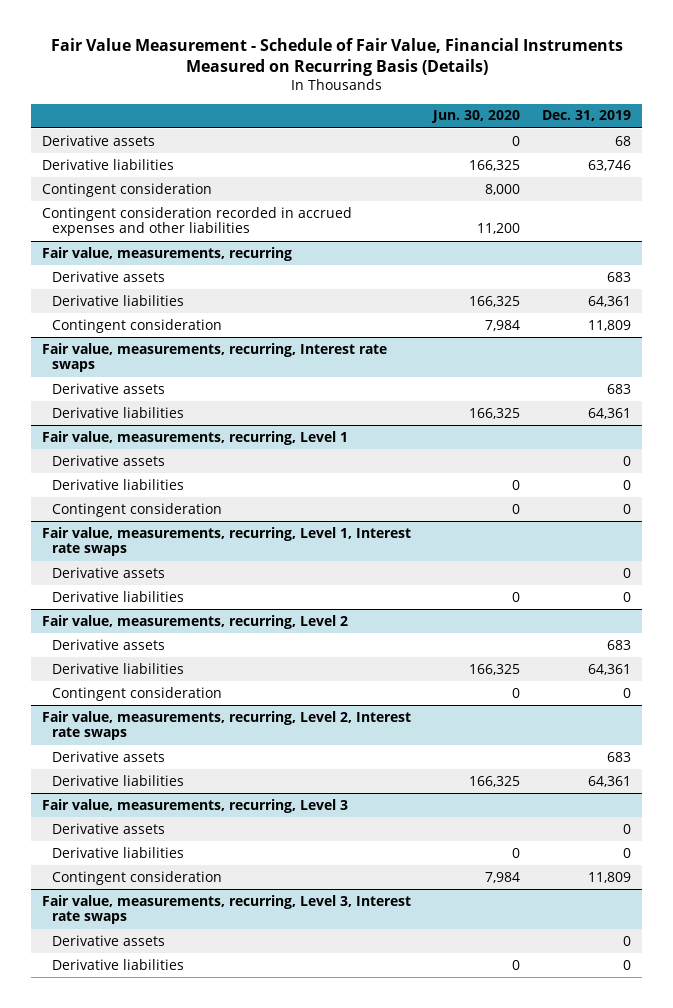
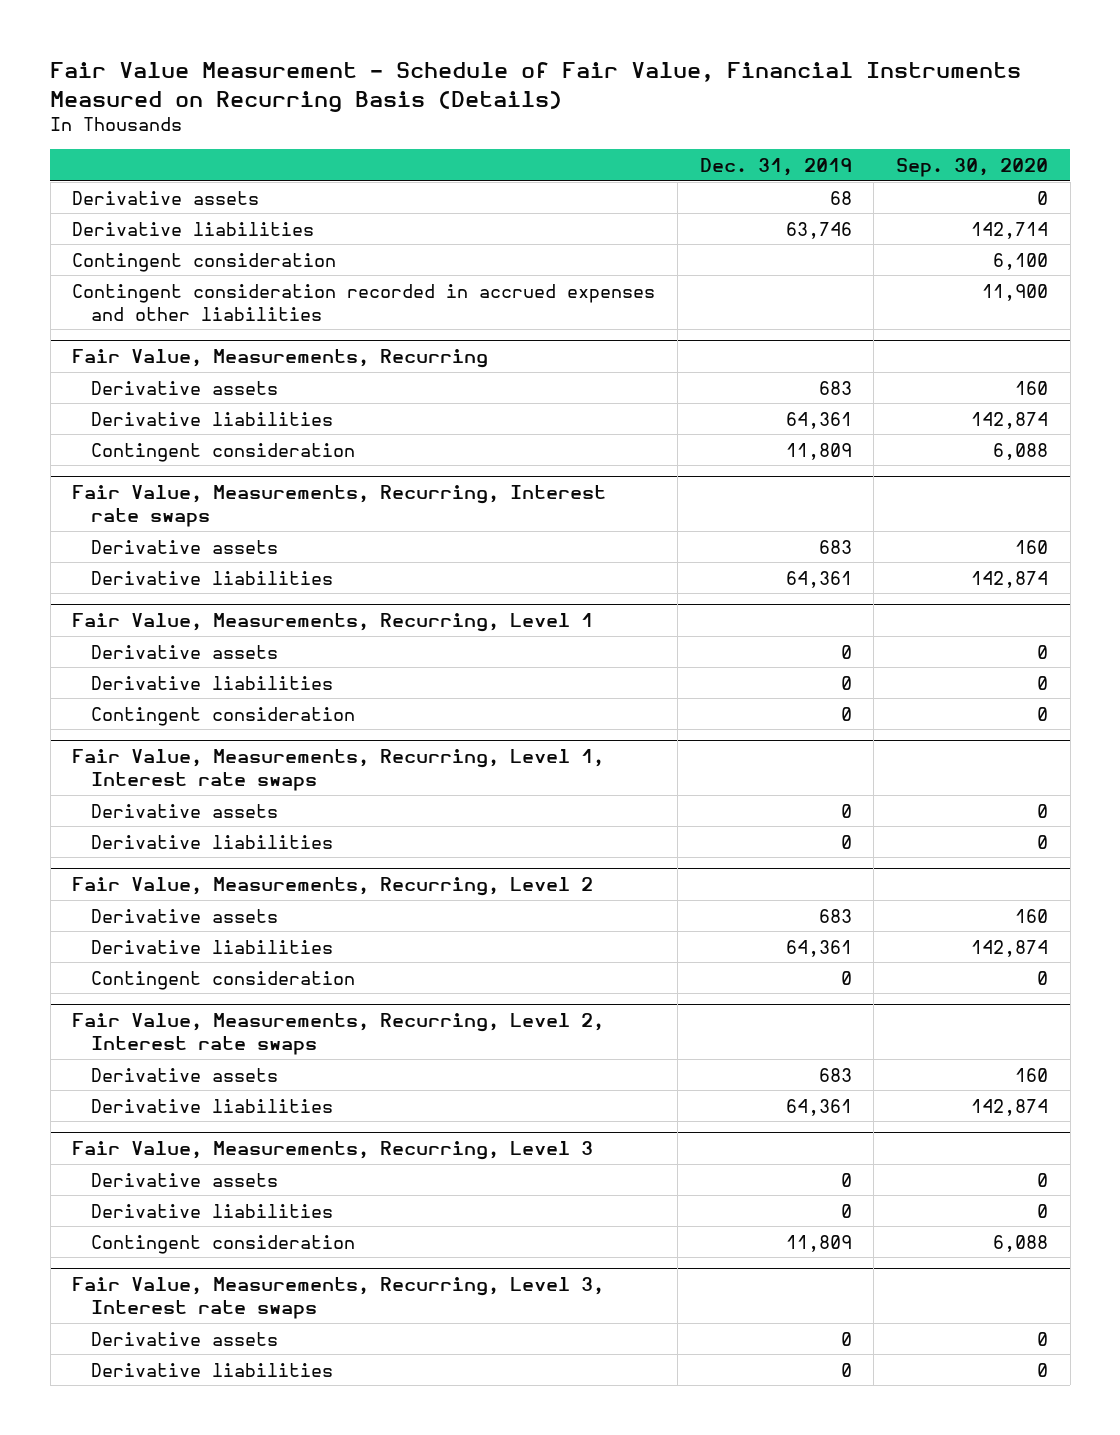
- | Jun. 30, 2020 | Dec. 31, 2019
+ | Dec. 31, 2019 | Sep. 30, 2020
- Fair value, measurements, recurring
+ Fair Value, Measurements, Recurring
- Fair value, measurements, recurring, Interest rate swaps
+ Fair Value, Measurements, Recurring, Interest rate swaps
- Fair value, measurements, recurring, Level 1
+ Fair Value, Measurements, Recurring, Level 1
- Fair value, measurements, recurring, Level 1, Interest rate swaps
+ Fair Value, Measurements, Recurring, Level 1, Interest rate swaps
- Fair value, measurements, recurring, Level 2
+ Fair Value, Measurements, Recurring, Level 2
- Fair value, measurements, recurring, Level 2, Interest rate swaps
+ Fair Value, Measurements, Recurring, Level 2, Interest rate swaps
- Fair value, measurements, recurring, Level 3
+ Fair Value, Measurements, Recurring, Level 3
- Fair value, measurements, recurring, Level 3, Interest rate swaps
+ Fair Value, Measurements, Recurring, Level 3, Interest rate swaps

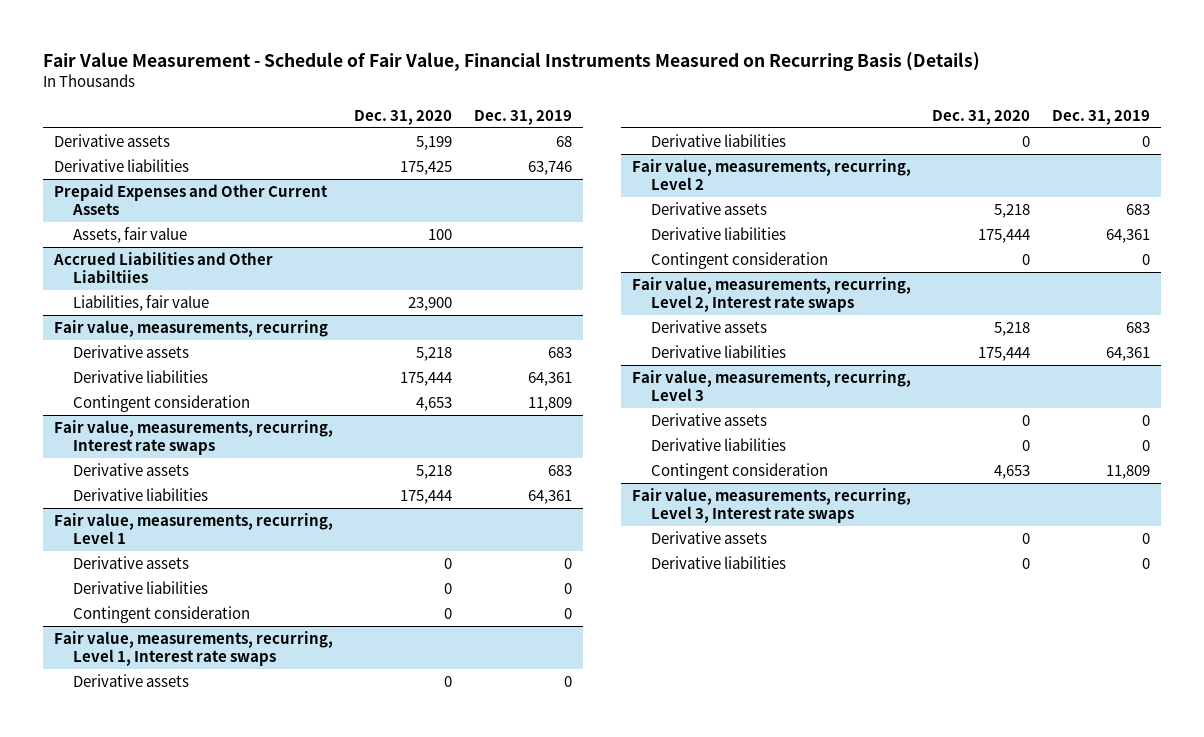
- | Dec. 31, 2019 | Sep. 30, 2020
+ | Dec. 31, 2020 | Dec. 31, 2019
- Contingent consideration | | 6,100
- Contingent consideration recorded in accrued expenses and other liabilities | | 11,900
- Fair Value, Measurements, Recurring
+ Prepaid Expenses and Other Current Assets
+ Assets, fair value | 100 |
+ Accrued Liabilities and Other Liabiltiies
+ Liabilities, fair value | 23,900 |
+ Fair value, measurements, recurring
- Fair Value, Measurements, Recurring, Interest rate swaps
+ Fair value, measurements, recurring, Interest rate swaps
- Fair Value, Measurements, Recurring, Level 1
+ Fair value, measurements, recurring, Level 1
- Fair Value, Measurements, Recurring, Level 1, Interest rate swaps
+ Fair value, measurements, recurring, Level 1, Interest rate swaps
- Fair Value, Measurements, Recurring, Level 2
+ Fair value, measurements, recurring, Level 2
- Fair Value, Measurements, Recurring, Level 2, Interest rate swaps
+ Fair value, measurements, recurring, Level 2, Interest rate swaps
- Fair Value, Measurements, Recurring, Level 3
+ Fair value, measurements, recurring, Level 3
- Fair Value, Measurements, Recurring, Level 3, Interest rate swaps
+ Fair value, measurements, recurring, Level 3, Interest rate swaps

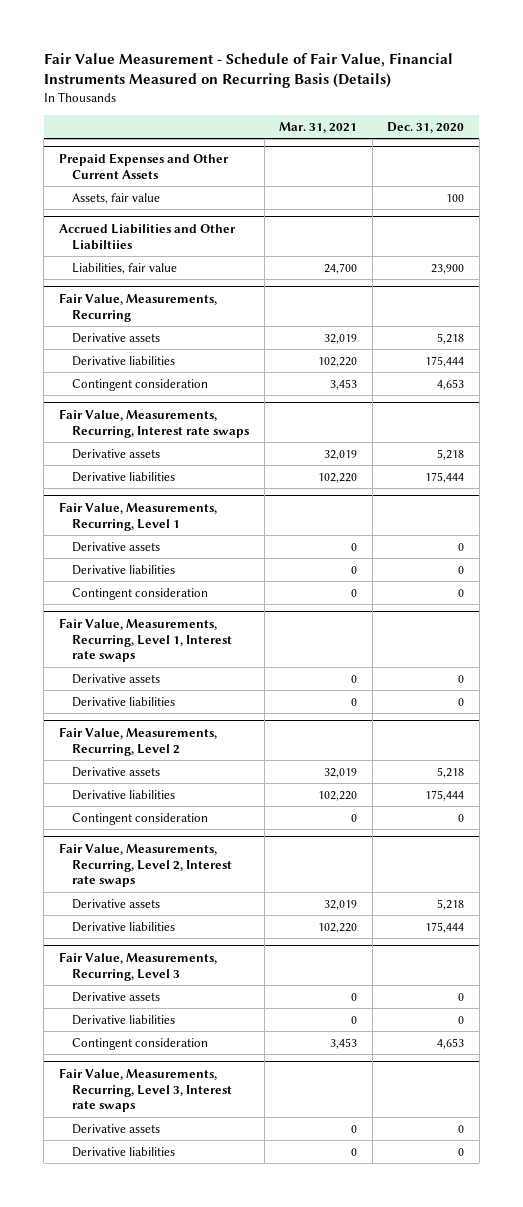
- | Dec. 31, 2020 | Dec. 31, 2019
+ | Mar. 31, 2021 | Dec. 31, 2020
- Derivative assets | 5,199 | 68
- Derivative liabilities | 175,425 | 63,746
- Fair value, measurements, recurring
+ Fair Value, Measurements, Recurring
- Fair value, measurements, recurring, Interest rate swaps
+ Fair Value, Measurements, Recurring, Interest rate swaps
- Fair value, measurements, recurring, Level 1
+ Fair Value, Measurements, Recurring, Level 1
- Fair value, measurements, recurring, Level 1, Interest rate swaps
+ Fair Value, Measurements, Recurring, Level 1, Interest rate swaps
- Fair value, measurements, recurring, Level 2
+ Fair Value, Measurements, Recurring, Level 2
- Fair value, measurements, recurring, Level 2, Interest rate swaps
+ Fair Value, Measurements, Recurring, Level 2, Interest rate swaps
- Fair value, measurements, recurring, Level 3
+ Fair Value, Measurements, Recurring, Level 3
- Fair value, measurements, recurring, Level 3, Interest rate swaps
+ Fair Value, Measurements, Recurring, Level 3, Interest rate swaps

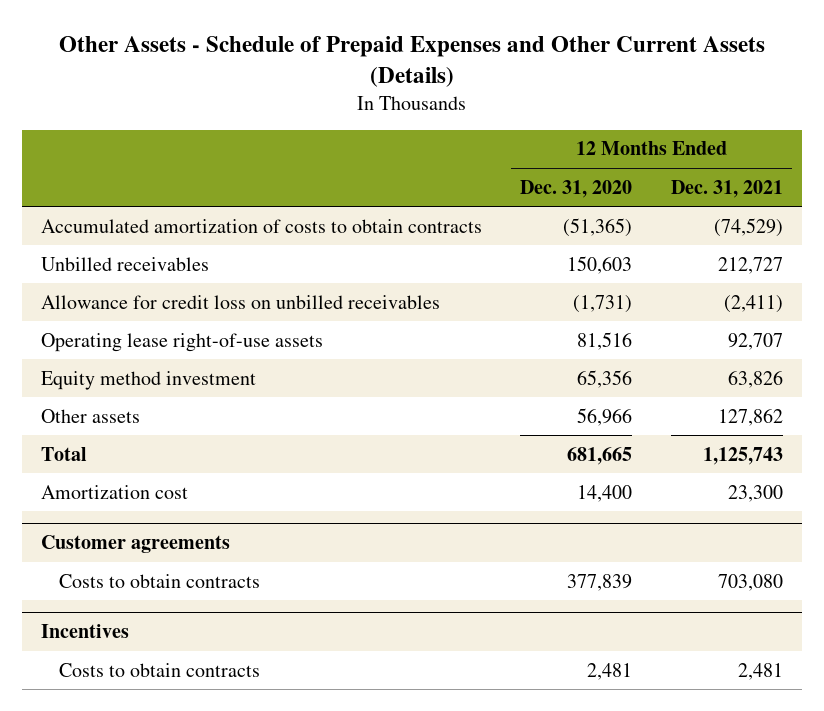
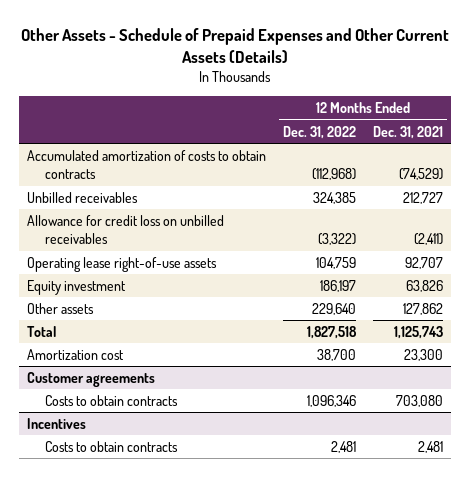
- | 12 Months Ended Dec. 31, 2020 | 12 Months Ended Dec. 31, 2021
+ | 12 Months Ended Dec. 31, 2022 | 12 Months Ended Dec. 31, 2021
- Equity method investment | 65,356 | 63,826
+ Equity investment | 186,197 | 63,826

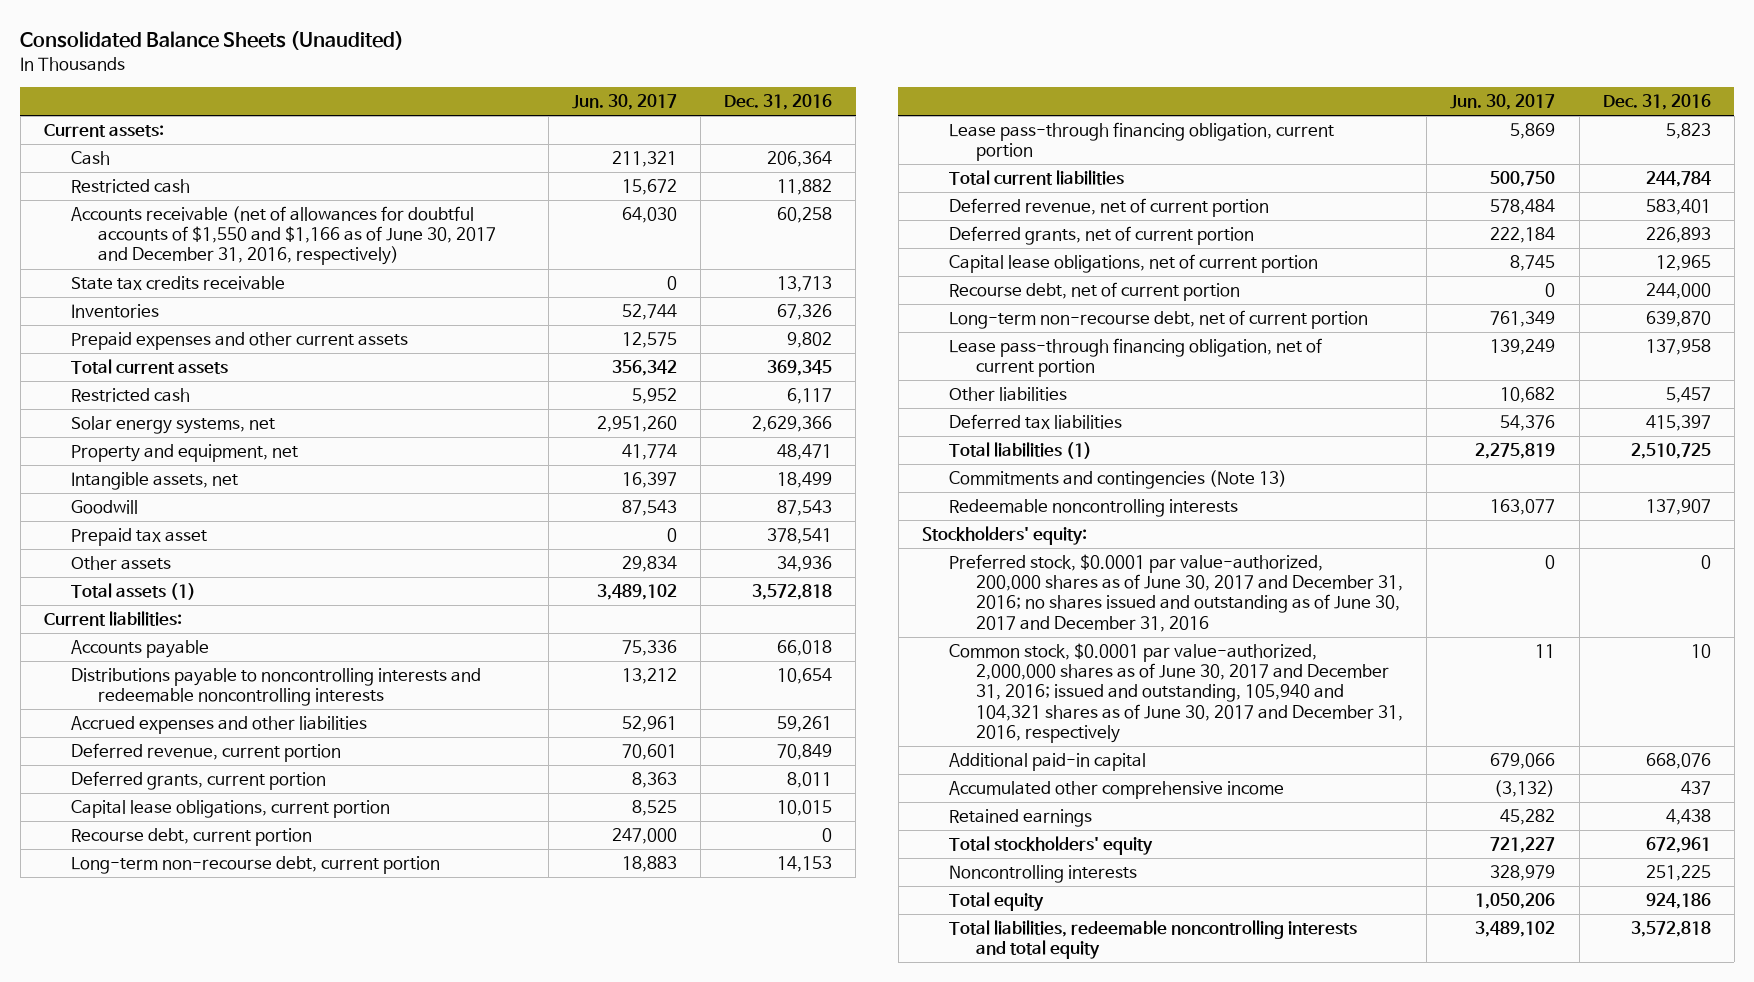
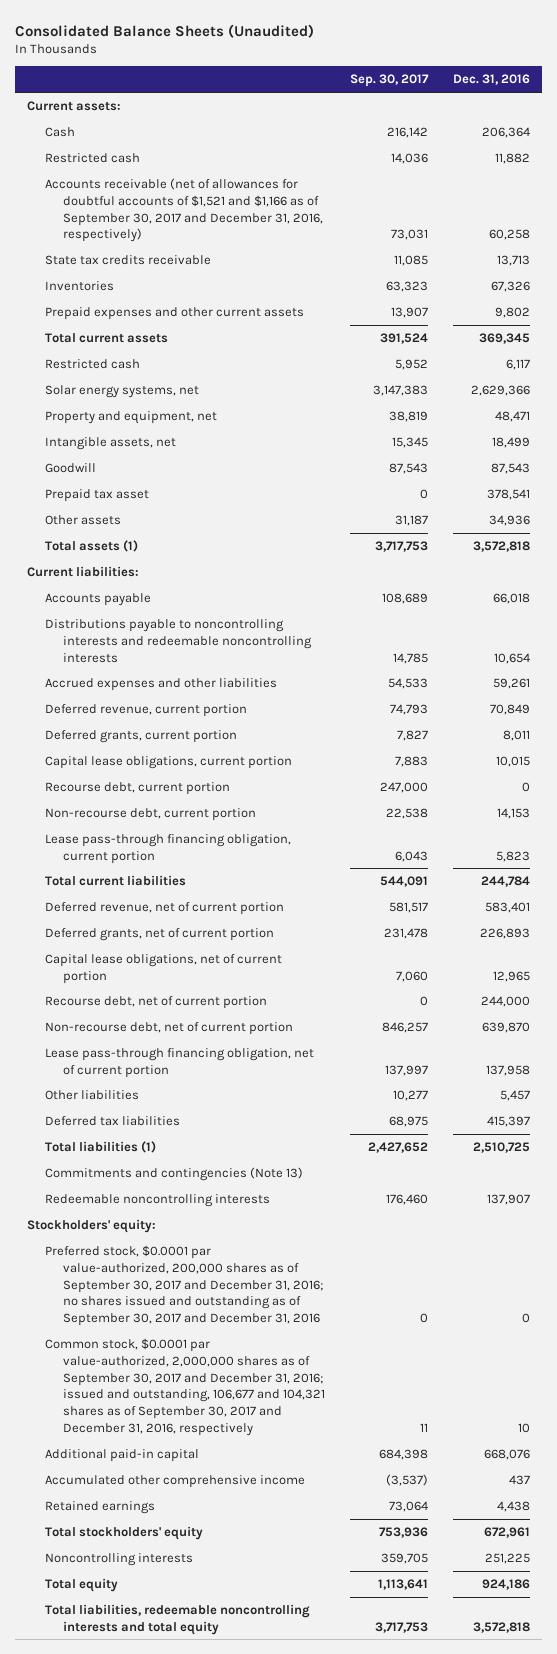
- | Jun. 30, 2017 | Dec. 31, 2016
+ | Sep. 30, 2017 | Dec. 31, 2016
- Accounts receivable (net of allowances for doubtful accounts of $1,550 and $1,166 as of June 30, 2017 and December 31, 2016, respectively) | 64,030 | 60,258
+ Accounts receivable (net of allowances for doubtful accounts of $1,521 and $1,166 as of September 30, 2017 and December 31, 2016, respectively) | 73,031 | 60,258
- Long-term non-recourse debt, current portion | 18,883 | 14,153
+ Non-recourse debt, current portion | 22,538 | 14,153
- Long-term non-recourse debt, net of current portion | 761,349 | 639,870
+ Non-recourse debt, net of current portion | 846,257 | 639,870
- Preferred stock, $0.0001 par value-authorized, 200,000 shares as of June 30, 2017 and December 31, 2016; no shares issued and outstanding as of June 30, 2017 and December 31, 2016 | 0 | 0
- Common stock, $0.0001 par value-authorized, 2,000,000 shares as of June 30, 2017 and December 31, 2016; issued and outstanding, 105,940 and 104,321 shares as of June 30, 2017 and December 31, 2016, respectively | 11 | 10
+ Preferred stock, $0.0001 par value-authorized, 200,000 shares as of September 30, 2017 and December 31, 2016; no shares issued and outstanding as of September 30, 2017 and December 31, 2016 | 0 | 0
+ Common stock, $0.0001 par value-authorized, 2,000,000 shares as of September 30, 2017 and December 31, 2016; issued and outstanding, 106,677 and 104,321 shares as of September 30, 2017 and December 31, 2016, respectively | 11 | 10

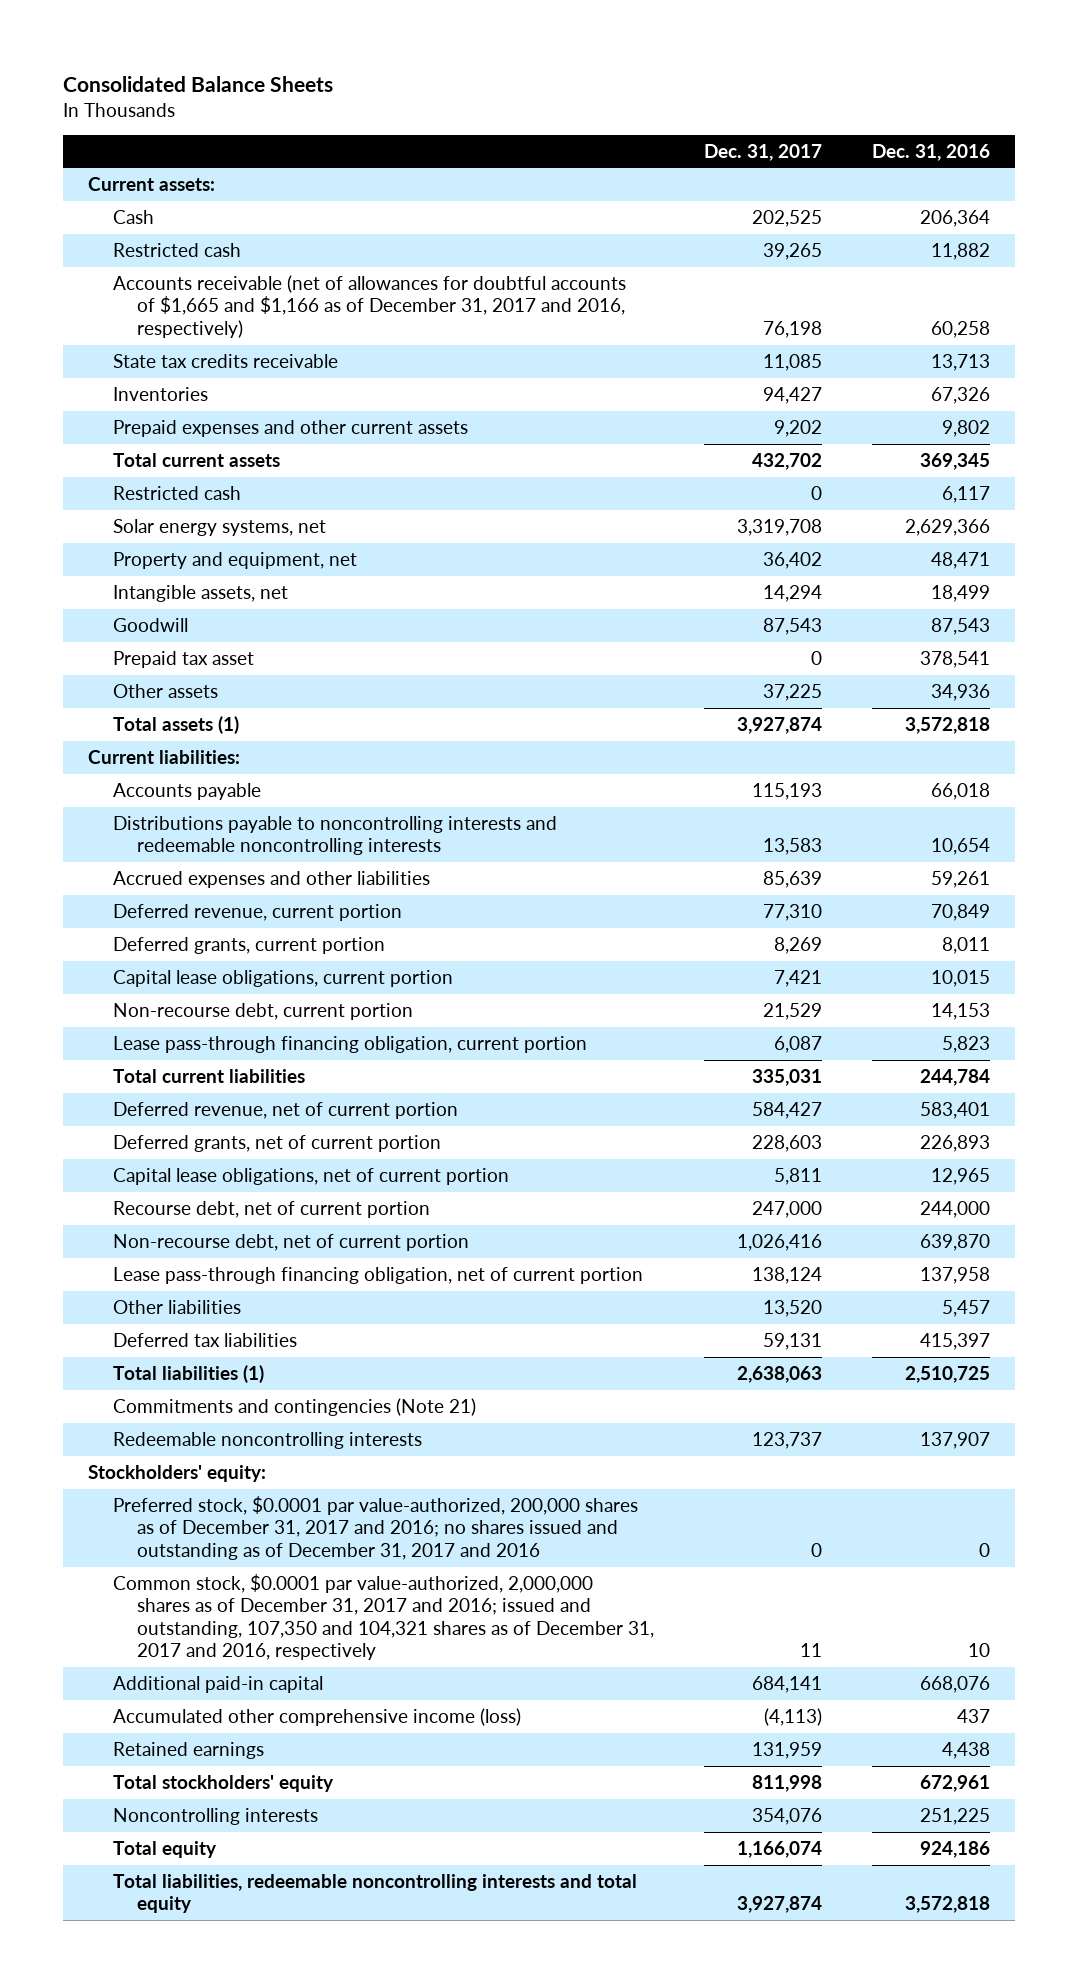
- Consolidated Balance Sheets (Unaudited)
+ Consolidated Balance Sheets
- | Sep. 30, 2017 | Dec. 31, 2016
+ | Dec. 31, 2017 | Dec. 31, 2016
- Accounts receivable (net of allowances for doubtful accounts of $1,521 and $1,166 as of September 30, 2017 and December 31, 2016, respectively) | 73,031 | 60,258
+ Accounts receivable (net of allowances for doubtful accounts of $1,665 and $1,166 as of December 31, 2017 and 2016, respectively) | 76,198 | 60,258
- Recourse debt, current portion | 247,000 | 0
- Commitments and contingencies (Note 13)
+ Commitments and contingencies (Note 21)
- Preferred stock, $0.0001 par value-authorized, 200,000 shares as of September 30, 2017 and December 31, 2016; no shares issued and outstanding as of September 30, 2017 and December 31, 2016 | 0 | 0
- Common stock, $0.0001 par value-authorized, 2,000,000 shares as of September 30, 2017 and December 31, 2016; issued and outstanding, 106,677 and 104,321 shares as of September 30, 2017 and December 31, 2016, respectively | 11 | 10
+ Preferred stock, $0.0001 par value-authorized, 200,000 shares as of December 31, 2017 and 2016; no shares issued and outstanding as of December 31, 2017 and 2016 | 0 | 0
+ Common stock, $0.0001 par value-authorized, 2,000,000 shares as of December 31, 2017 and 2016; issued and outstanding, 107,350 and 104,321 shares as of December 31, 2017 and 2016, respectively | 11 | 10
- Accumulated other comprehensive income | (3,537) | 437
+ Accumulated other comprehensive income (loss) | (4,113) | 437

